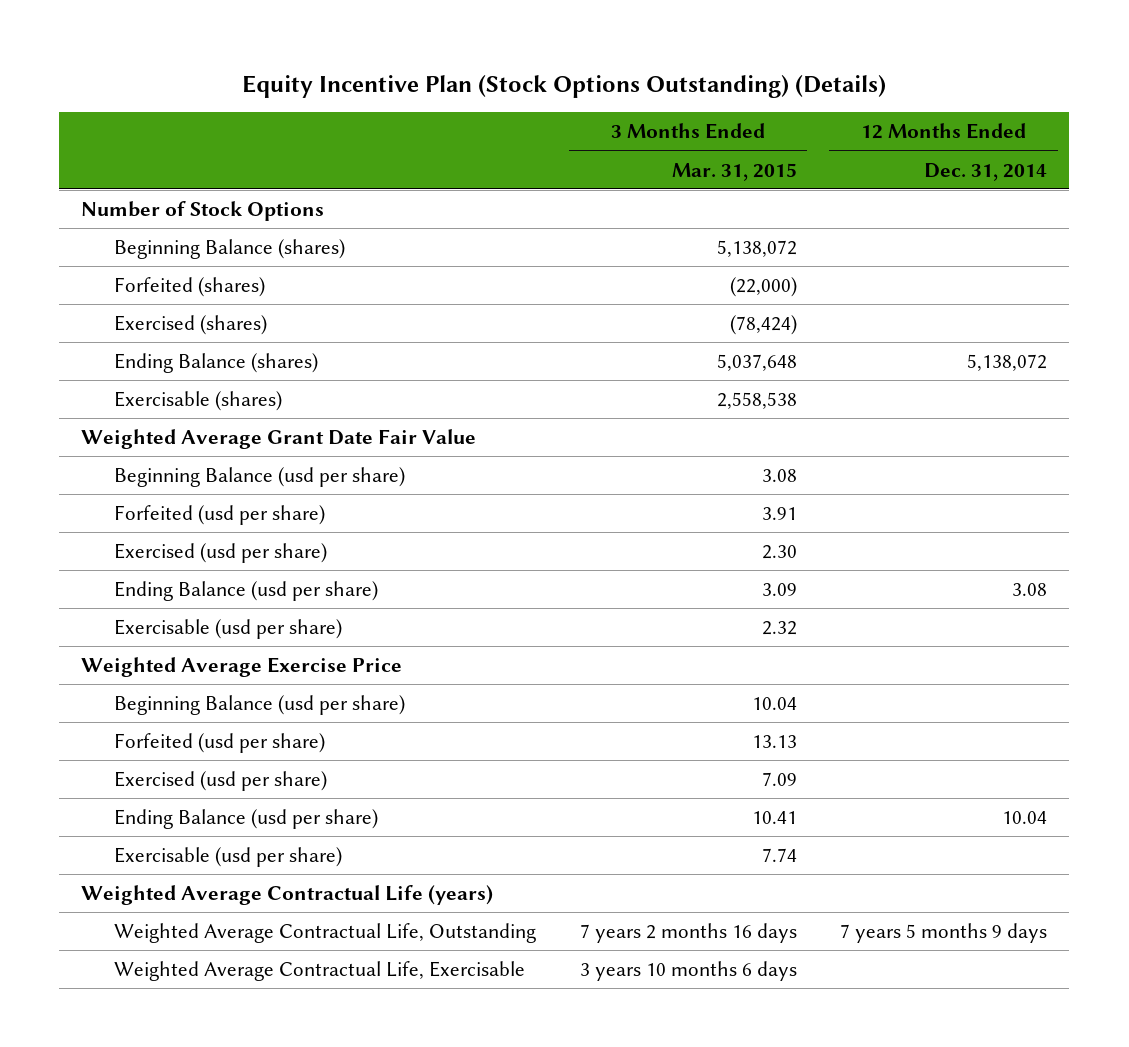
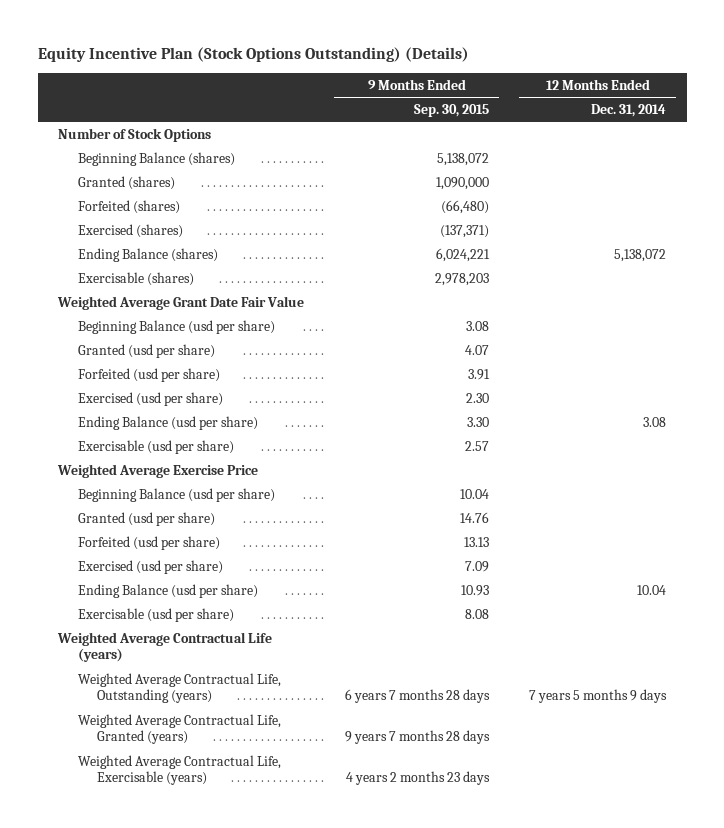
- | 3 Months Ended Mar. 31, 2015 | 12 Months Ended Dec. 31, 2014
+ | 9 Months Ended Sep. 30, 2015 | 12 Months Ended Dec. 31, 2014
+ Granted (shares) | 1,090,000 |
+ Granted (usd per share) | 4.07 |
+ Granted (usd per share) | 14.76 |
- Weighted Average Contractual Life, Outstanding | 7 years 2 months 16 days | 7 years 5 months 9 days
- Weighted Average Contractual Life, Exercisable | 3 years 10 months 6 days |
+ Weighted Average Contractual Life, Outstanding (years) | 6 years 7 months 28 days | 7 years 5 months 9 days
+ Weighted Average Contractual Life, Granted (years) | 9 years 7 months 28 days |
+ Weighted Average Contractual Life, Exercisable (years) | 4 years 2 months 23 days |

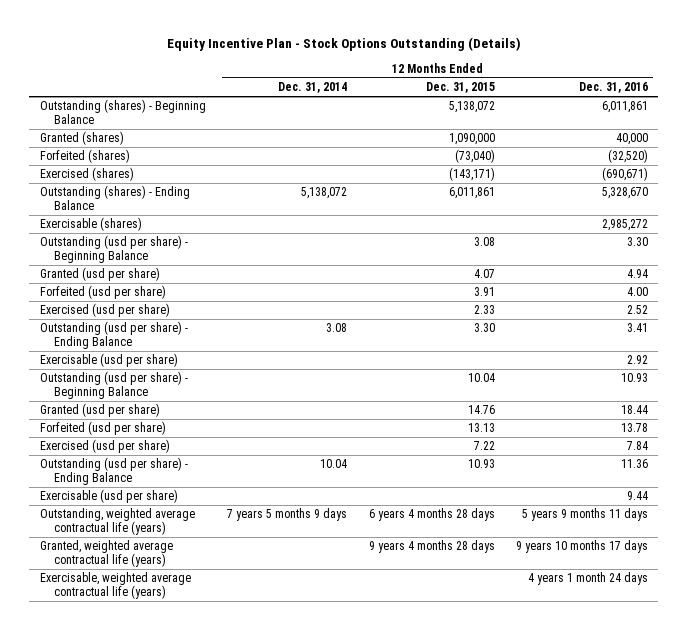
- Equity Incentive Plan (Stock Options Outstanding) (Details)
+ Equity Incentive Plan - Stock Options Outstanding (Details)
- | 9 Months Ended Sep. 30, 2015 | 12 Months Ended Dec. 31, 2014
+ | 12 Months Ended Dec. 31, 2014 | 12 Months Ended Dec. 31, 2015 | 12 Months Ended Dec. 31, 2016
- Number of Stock Options
- Beginning Balance (shares) | 5,138,072 |
+ Outstanding (shares) - Beginning Balance | | 5,138,072 | 6,011,861
- Ending Balance (shares) | 6,024,221 | 5,138,072
+ Outstanding (shares) - Ending Balance | 5,138,072 | 6,011,861 | 5,328,670
- Weighted Average Grant Date Fair Value
- Beginning Balance (usd per share) | 3.08 |
+ Outstanding (usd per share) - Beginning Balance | | 3.08 | 3.30
- Ending Balance (usd per share) | 3.30 | 3.08
+ Outstanding (usd per share) - Ending Balance | 3.08 | 3.30 | 3.41
- Weighted Average Exercise Price
- Beginning Balance (usd per share) | 10.04 |
+ Outstanding (usd per share) - Beginning Balance | | 10.04 | 10.93
- Ending Balance (usd per share) | 10.93 | 10.04
+ Outstanding (usd per share) - Ending Balance | 10.04 | 10.93 | 11.36
- Weighted Average Contractual Life (years)
- Weighted Average Contractual Life, Outstanding (years) | 6 years 7 months 28 days | 7 years 5 months 9 days
- Weighted Average Contractual Life, Granted (years) | 9 years 7 months 28 days |
- Weighted Average Contractual Life, Exercisable (years) | 4 years 2 months 23 days |
+ Outstanding, weighted average contractual life (years) | 7 years 5 months 9 days | 6 years 4 months 28 days | 5 years 9 months 11 days
+ Granted, weighted average contractual life (years) | | 9 years 4 months 28 days | 9 years 10 months 17 days
+ Exercisable, weighted average contractual life (years) | | | 4 years 1 month 24 days

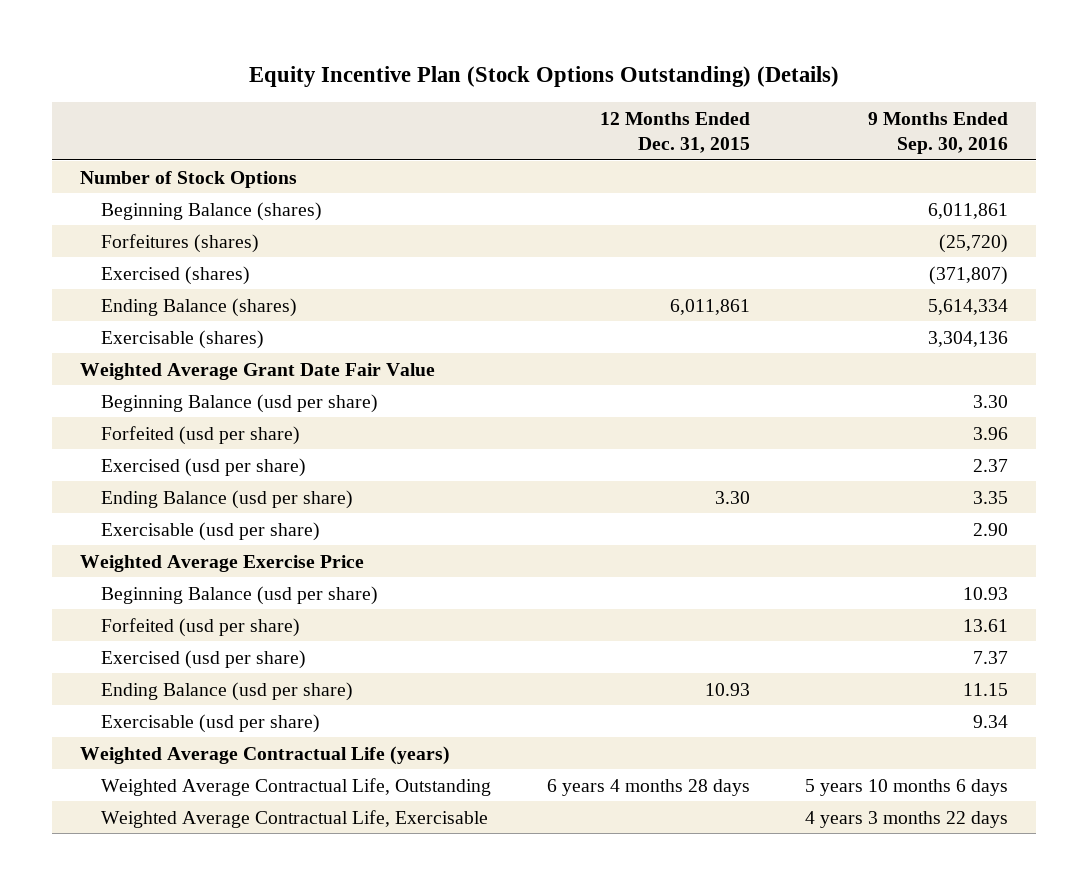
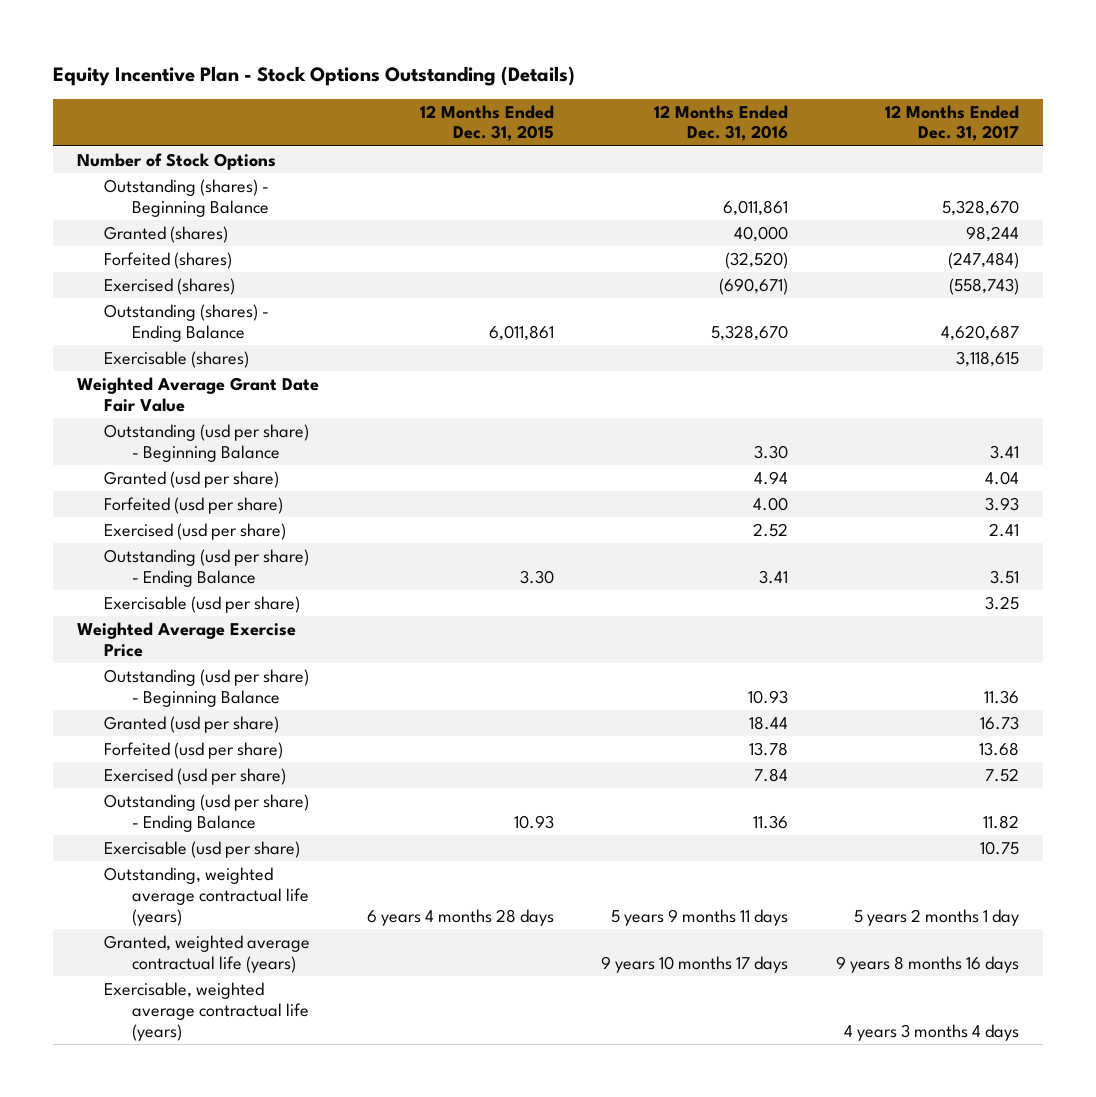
- Equity Incentive Plan (Stock Options Outstanding) (Details)
+ Equity Incentive Plan - Stock Options Outstanding (Details)
- | 12 Months Ended Dec. 31, 2015 | 9 Months Ended Sep. 30, 2016
+ | 12 Months Ended Dec. 31, 2015 | 12 Months Ended Dec. 31, 2016 | 12 Months Ended Dec. 31, 2017
- Beginning Balance (shares) | | 6,011,861
- Forfeitures (shares) | | (25,720)
+ Outstanding (shares) - Beginning Balance | | 6,011,861 | 5,328,670
+ Granted (shares) | | 40,000 | 98,244
+ Forfeited (shares) | | (32,520) | (247,484)
- Ending Balance (shares) | 6,011,861 | 5,614,334
+ Outstanding (shares) - Ending Balance | 6,011,861 | 5,328,670 | 4,620,687
- Beginning Balance (usd per share) | | 3.30
+ Outstanding (usd per share) - Beginning Balance | | 3.30 | 3.41
+ Granted (usd per share) | | 4.94 | 4.04
- Ending Balance (usd per share) | 3.30 | 3.35
+ Outstanding (usd per share) - Ending Balance | 3.30 | 3.41 | 3.51
- Beginning Balance (usd per share) | | 10.93
+ Outstanding (usd per share) - Beginning Balance | | 10.93 | 11.36
+ Granted (usd per share) | | 18.44 | 16.73
- Ending Balance (usd per share) | 10.93 | 11.15
+ Outstanding (usd per share) - Ending Balance | 10.93 | 11.36 | 11.82
- Weighted Average Contractual Life (years)
- Weighted Average Contractual Life, Outstanding | 6 years 4 months 28 days | 5 years 10 months 6 days
- Weighted Average Contractual Life, Exercisable | | 4 years 3 months 22 days
+ Outstanding, weighted average contractual life (years) | 6 years 4 months 28 days | 5 years 9 months 11 days | 5 years 2 months 1 day
+ Granted, weighted average contractual life (years) | | 9 years 10 months 17 days | 9 years 8 months 16 days
+ Exercisable, weighted average contractual life (years) | | | 4 years 3 months 4 days

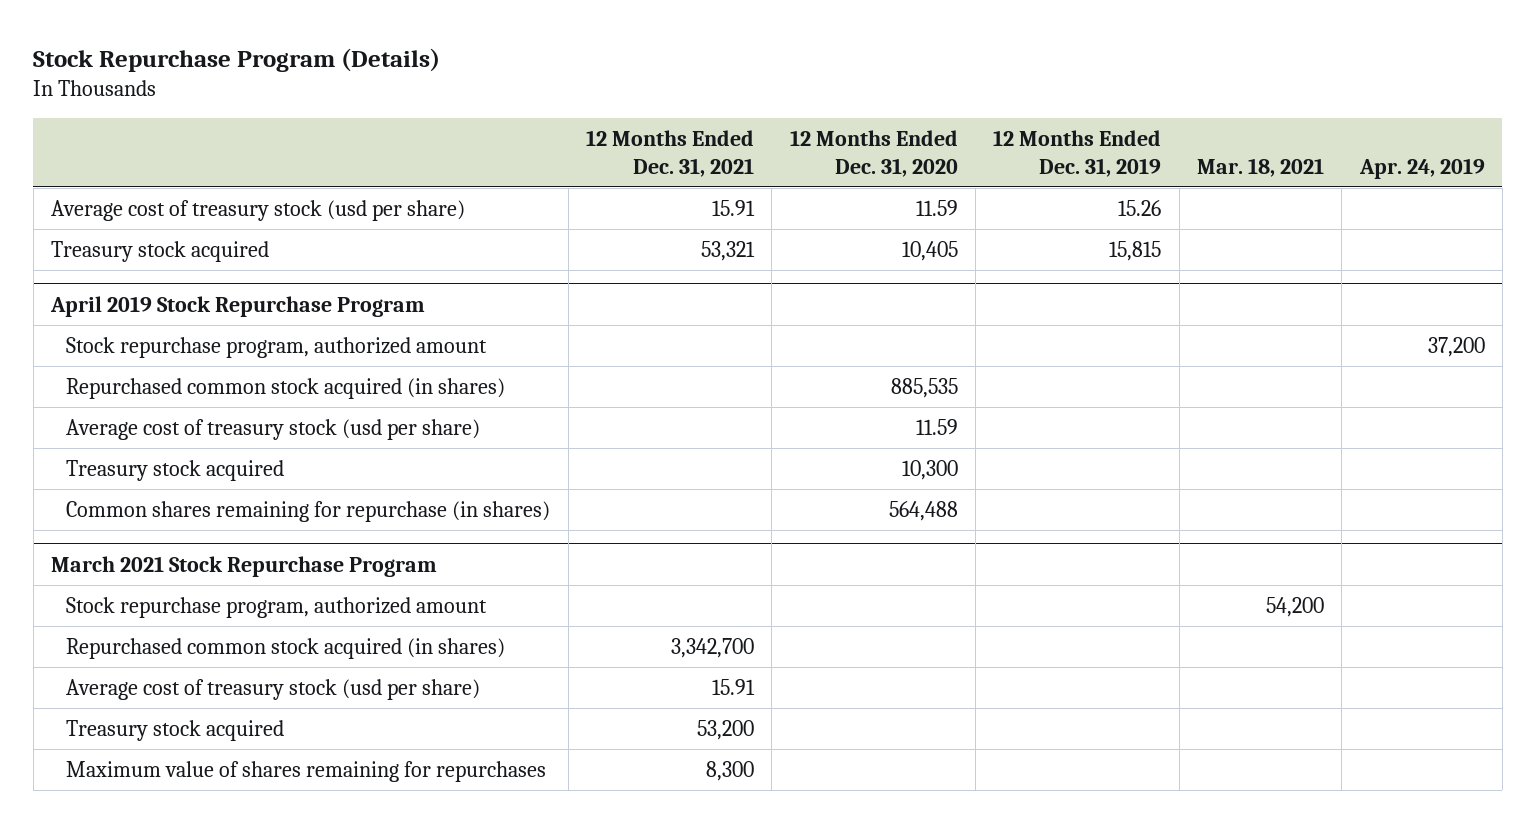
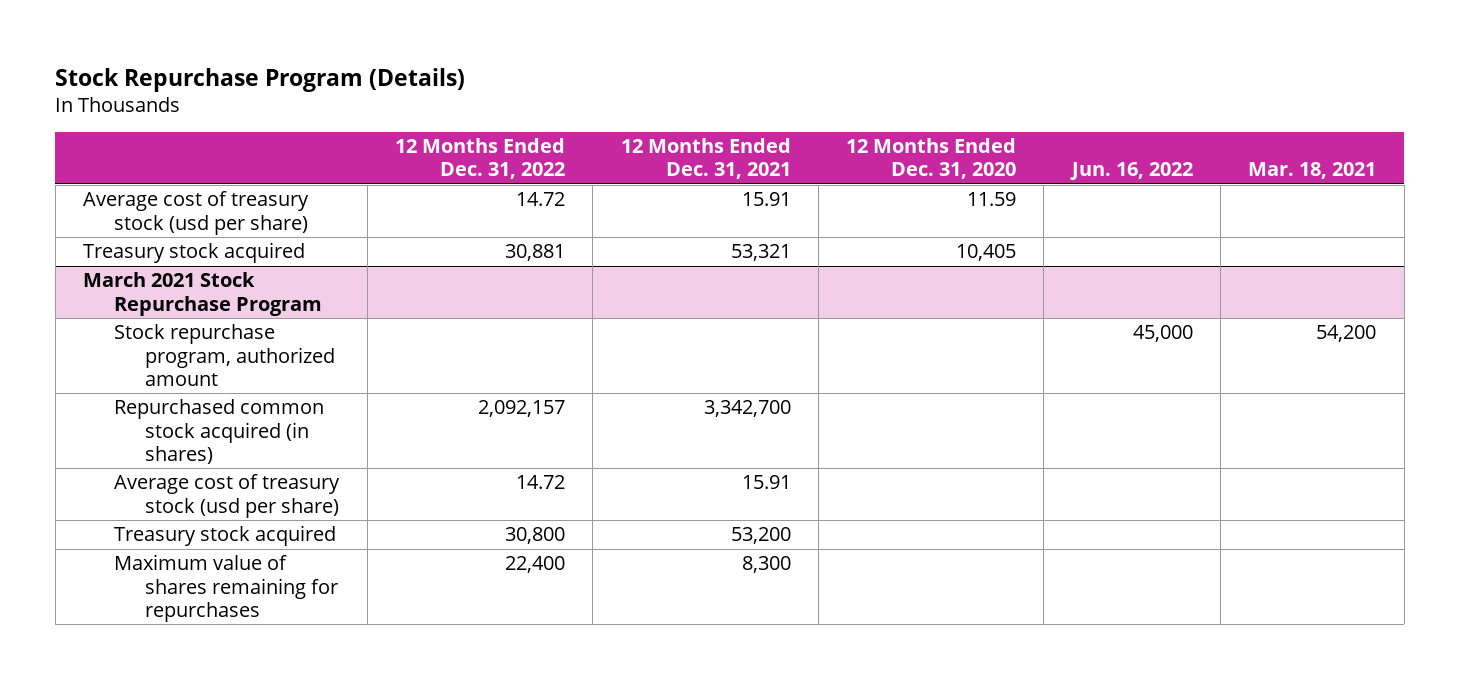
- | 12 Months Ended Dec. 31, 2021 | 12 Months Ended Dec. 31, 2020 | 12 Months Ended Dec. 31, 2019 | Mar. 18, 2021 | Apr. 24, 2019
+ | 12 Months Ended Dec. 31, 2022 | 12 Months Ended Dec. 31, 2021 | 12 Months Ended Dec. 31, 2020 | Jun. 16, 2022 | Mar. 18, 2021
- April 2019 Stock Repurchase Program
- Stock repurchase program, authorized amount | | | | | 37,200
- Repurchased common stock acquired (in shares) | | 885,535 | | |
- Average cost of treasury stock (usd per share) | | 11.59 | | |
- Treasury stock acquired | | 10,300 | | |
- Common shares remaining for repurchase (in shares) | | 564,488 | | |

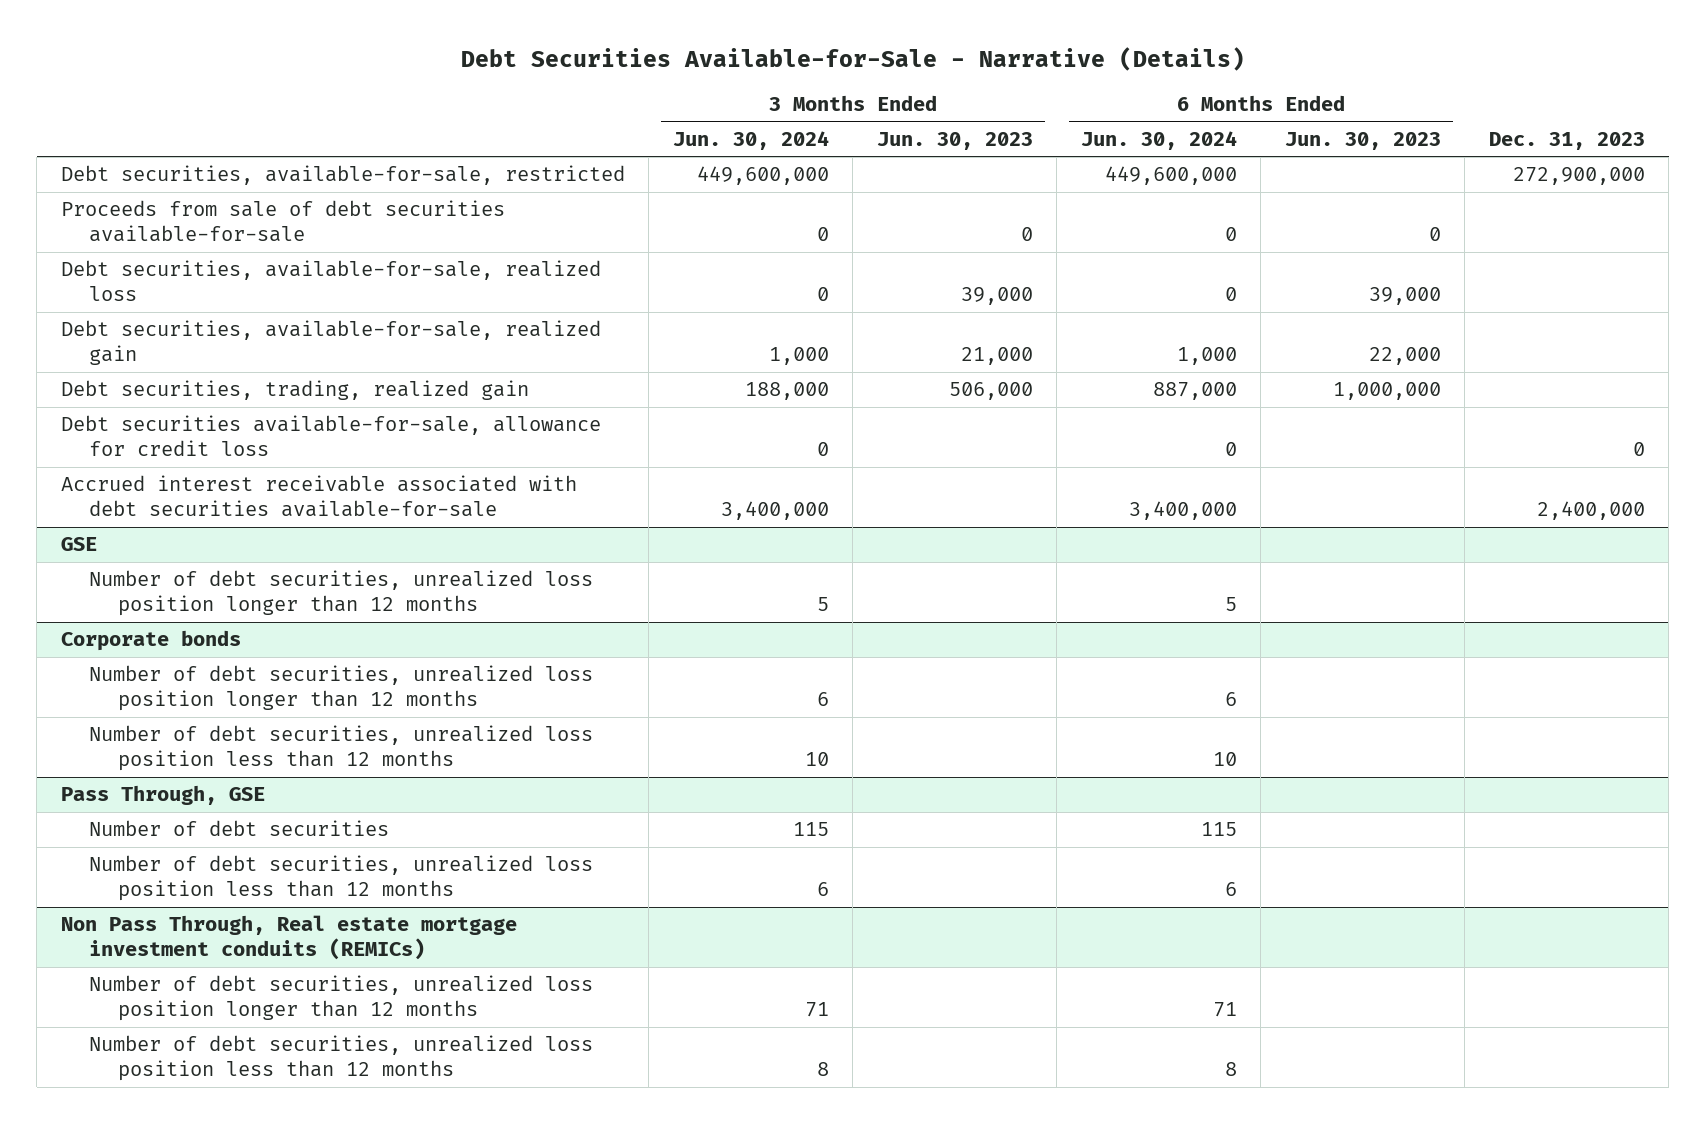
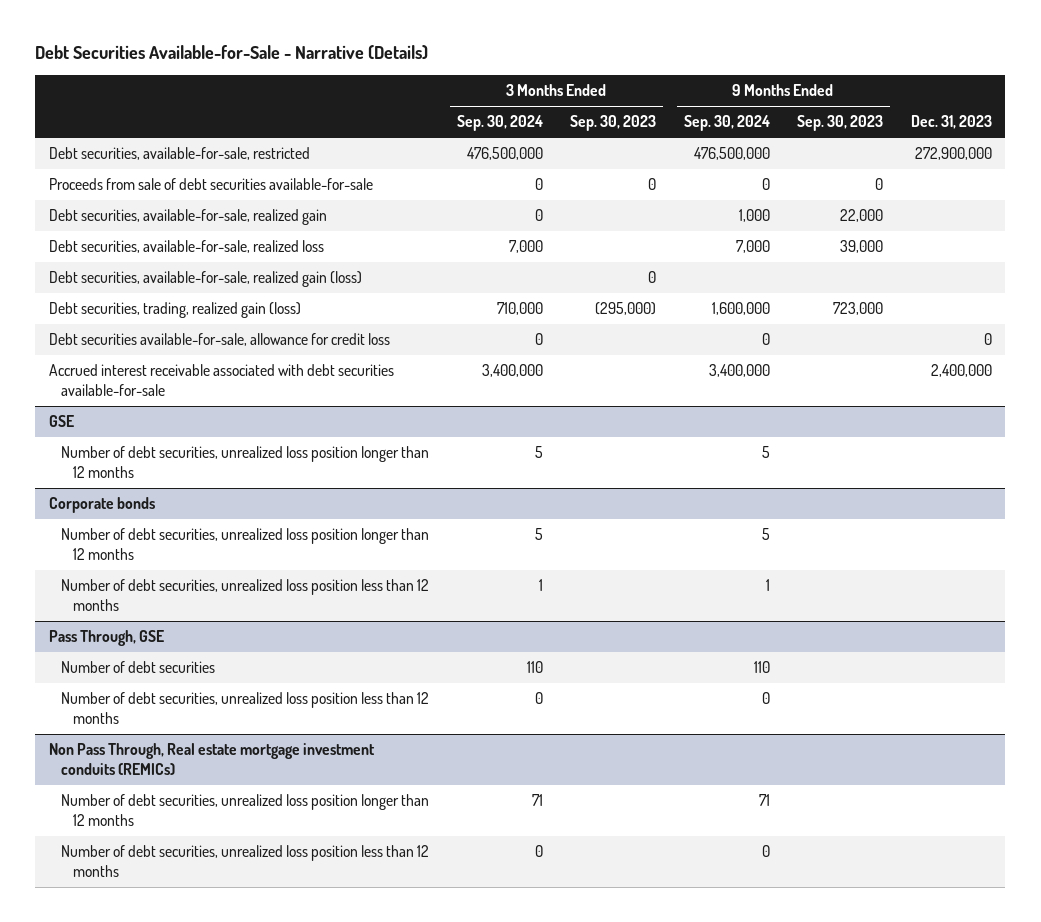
- | 3 Months Ended Jun. 30, 2024 | 3 Months Ended Jun. 30, 2023 | 6 Months Ended Jun. 30, 2024 | 6 Months Ended Jun. 30, 2023 | Dec. 31, 2023
+ | 3 Months Ended Sep. 30, 2024 | 3 Months Ended Sep. 30, 2023 | 9 Months Ended Sep. 30, 2024 | 9 Months Ended Sep. 30, 2023 | Dec. 31, 2023
- Debt securities, trading, realized gain | 188,000 | 506,000 | 887,000 | 1,000,000 |
moved down: Debt securities, available-for-sale, realized loss | 7,000 | | 7,000 | 39,000 |
+ Debt securities, available-for-sale, realized gain (loss) | | 0 | | |
+ Debt securities, trading, realized gain (loss) | 710,000 | (295,000) | 1,600,000 | 723,000 |

